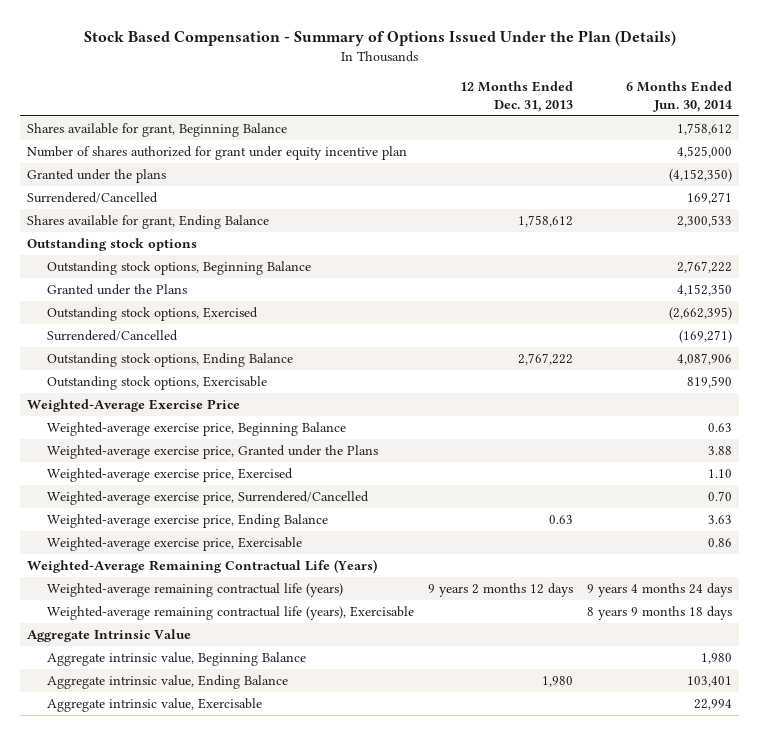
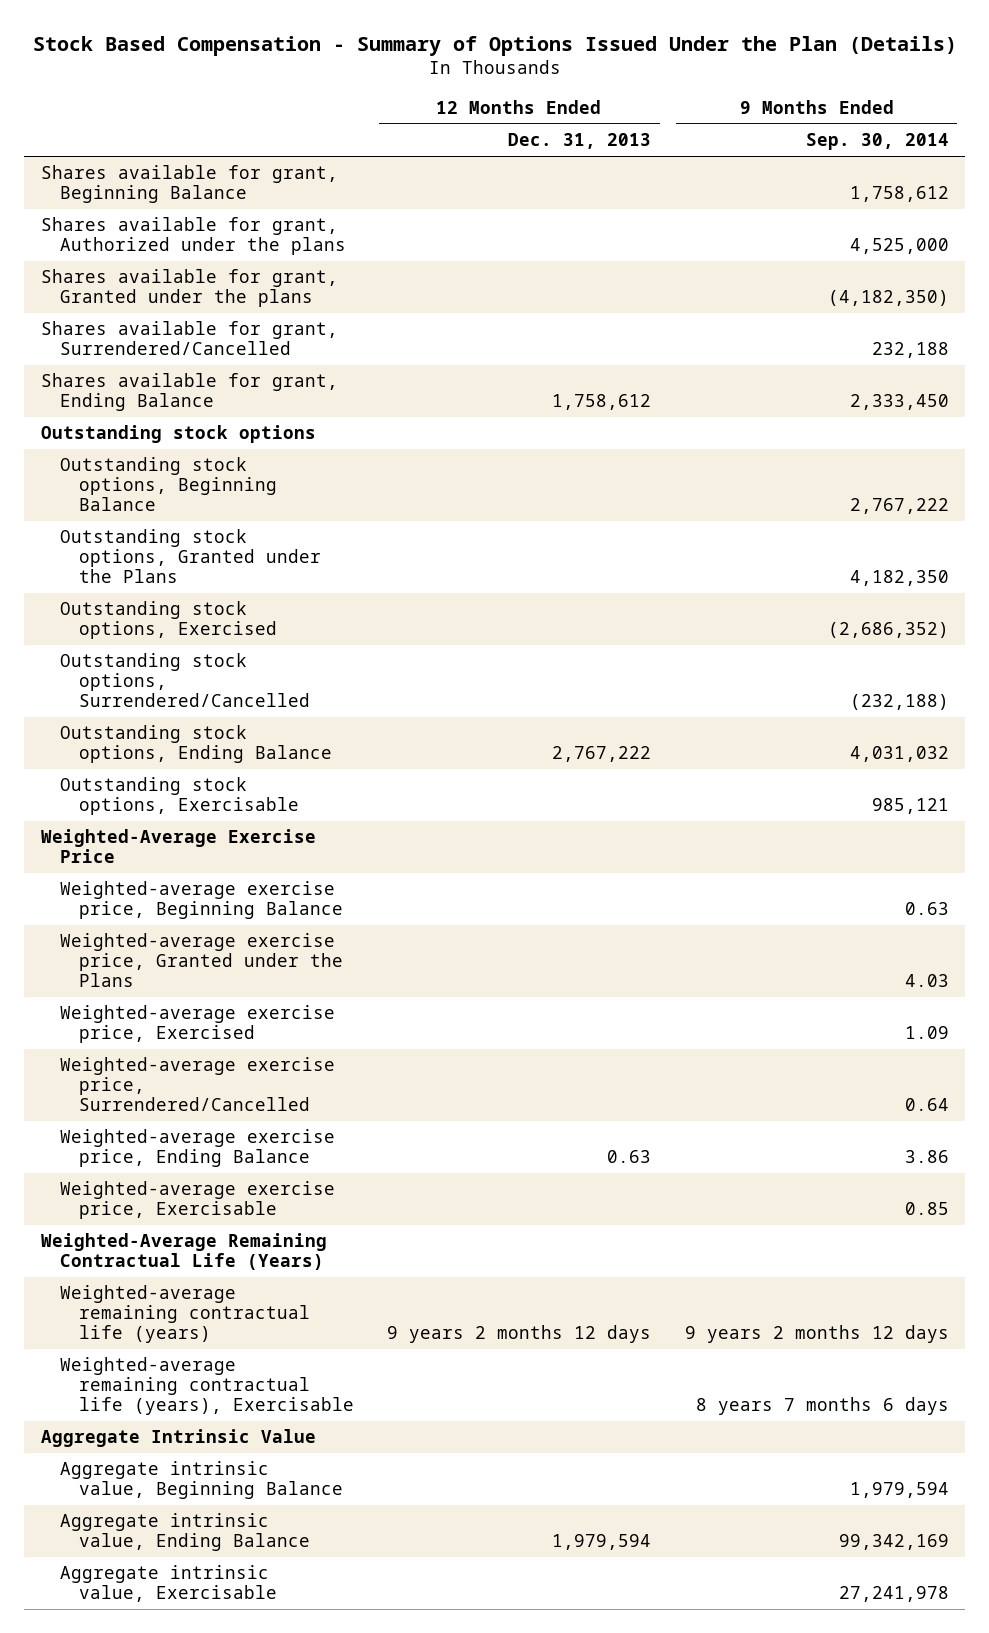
- | 12 Months Ended Dec. 31, 2013 | 6 Months Ended Jun. 30, 2014
+ | 12 Months Ended Dec. 31, 2013 | 9 Months Ended Sep. 30, 2014
- Number of shares authorized for grant under equity incentive plan | | 4,525,000
- Granted under the plans | | (4,152,350)
- Surrendered/Cancelled | | 169,271
+ Shares available for grant, Authorized under the plans | | 4,525,000
+ Shares available for grant, Granted under the plans | | (4,182,350)
+ Shares available for grant, Surrendered/Cancelled | | 232,188
- Granted under the Plans | | 4,152,350
+ Outstanding stock options, Granted under the Plans | | 4,182,350
- Surrendered/Cancelled | | (169,271)
+ Outstanding stock options, Surrendered/Cancelled | | (232,188)
- Aggregate intrinsic value, Ending Balance | 1,980 | 103,401
+ Aggregate intrinsic value, Ending Balance | 1,979,594 | 99,342,169

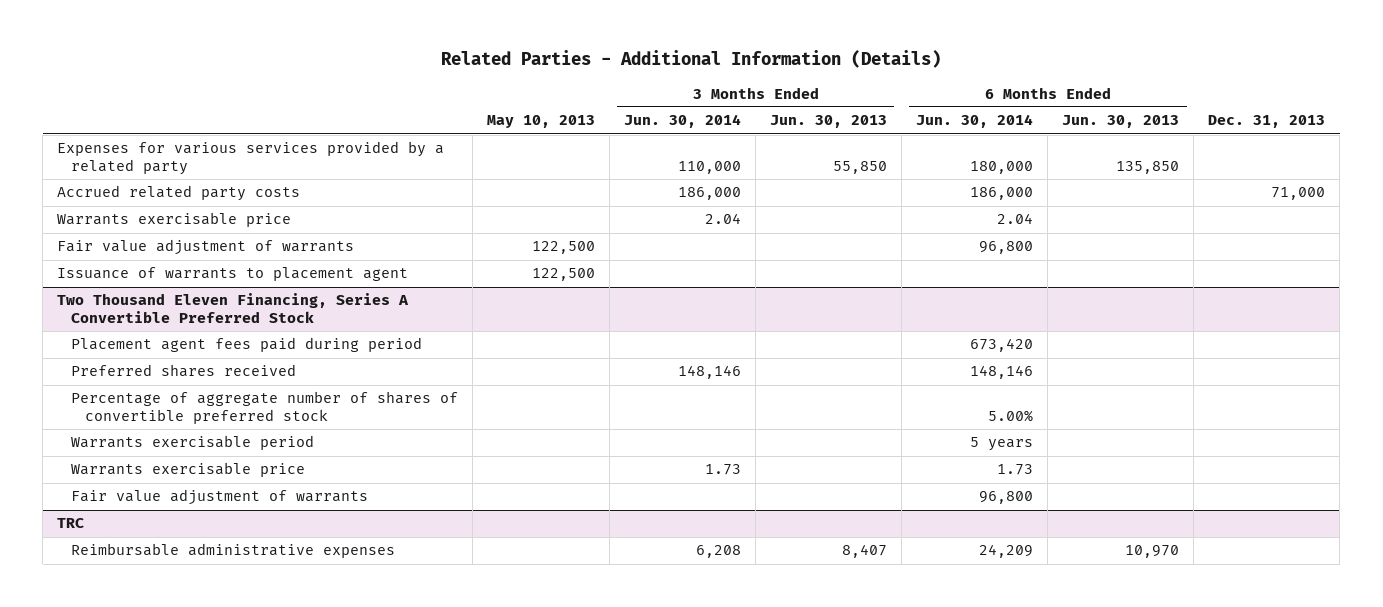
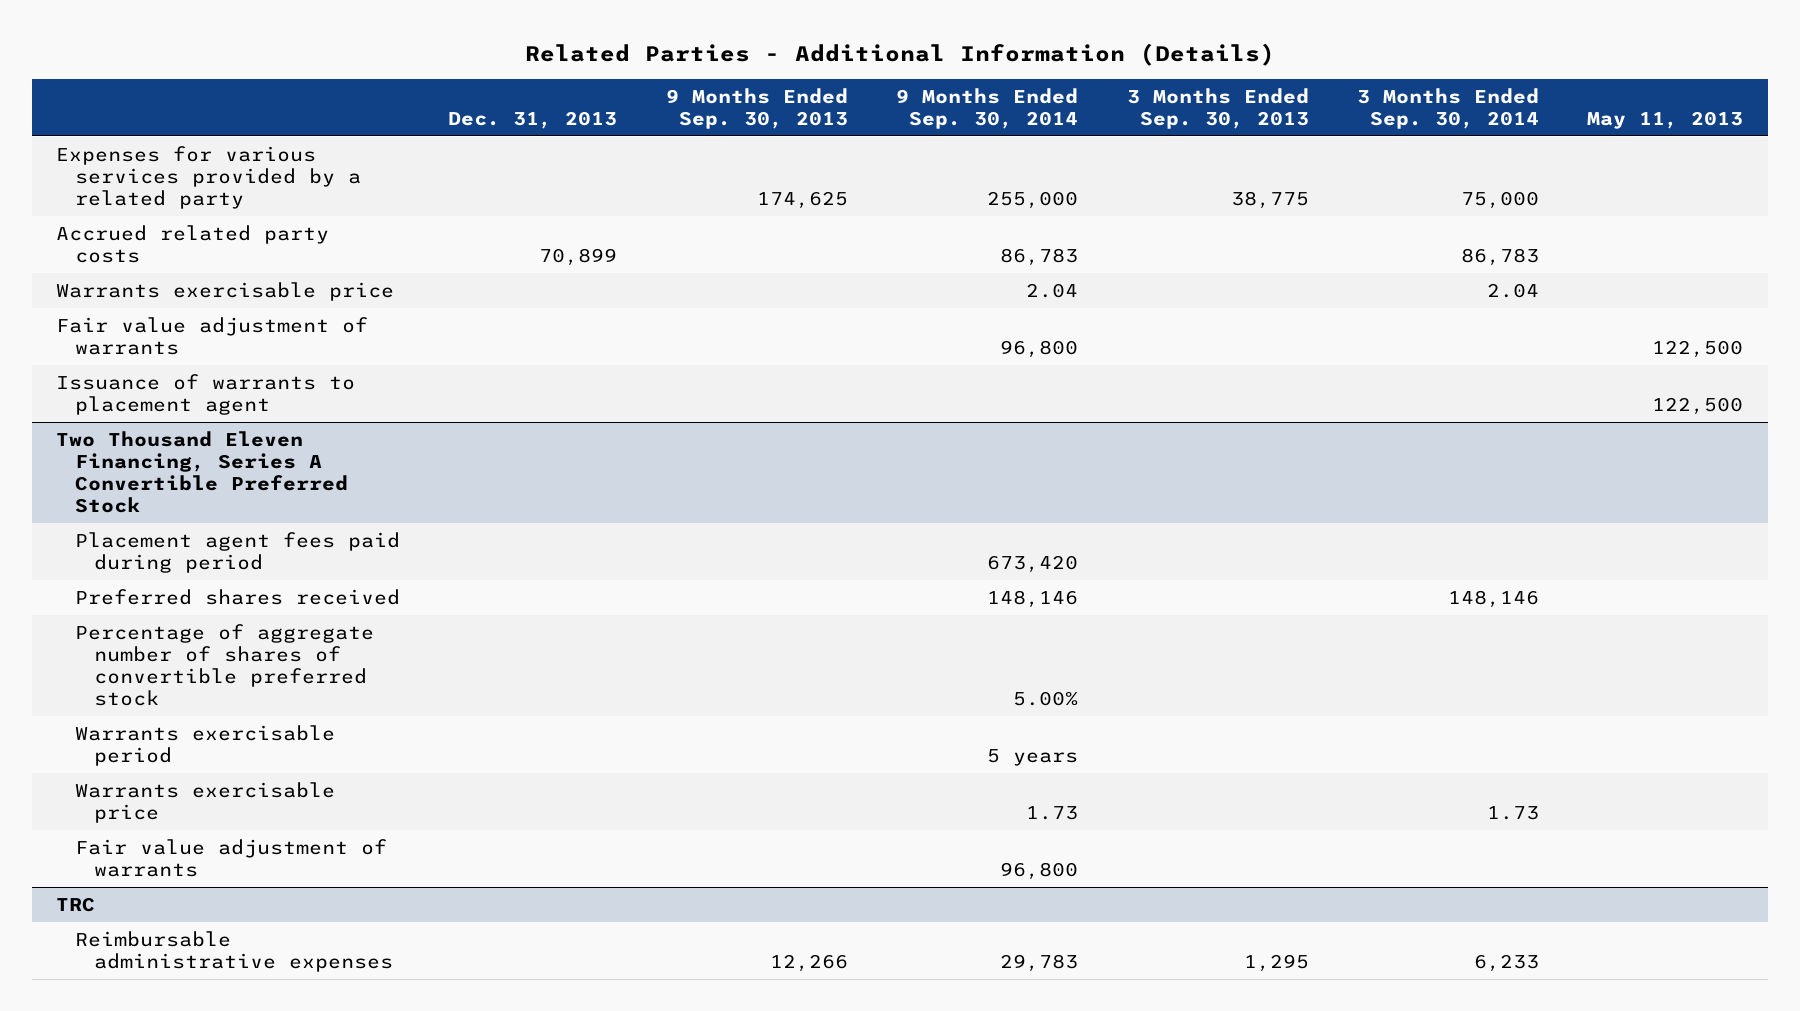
- | May 10, 2013 | 3 Months Ended Jun. 30, 2014 | 3 Months Ended Jun. 30, 2013 | 6 Months Ended Jun. 30, 2014 | 6 Months Ended Jun. 30, 2013 | Dec. 31, 2013
+ | Dec. 31, 2013 | 9 Months Ended Sep. 30, 2013 | 9 Months Ended Sep. 30, 2014 | 3 Months Ended Sep. 30, 2013 | 3 Months Ended Sep. 30, 2014 | May 11, 2013
- Accrued related party costs | | 186,000 | | 186,000 | | 71,000
+ Accrued related party costs | 70,899 | | 86,783 | | 86,783 |

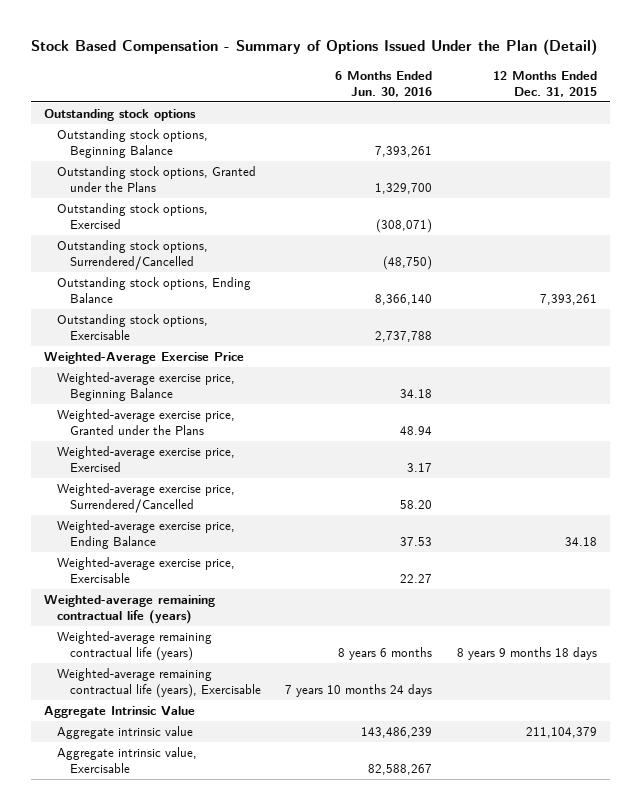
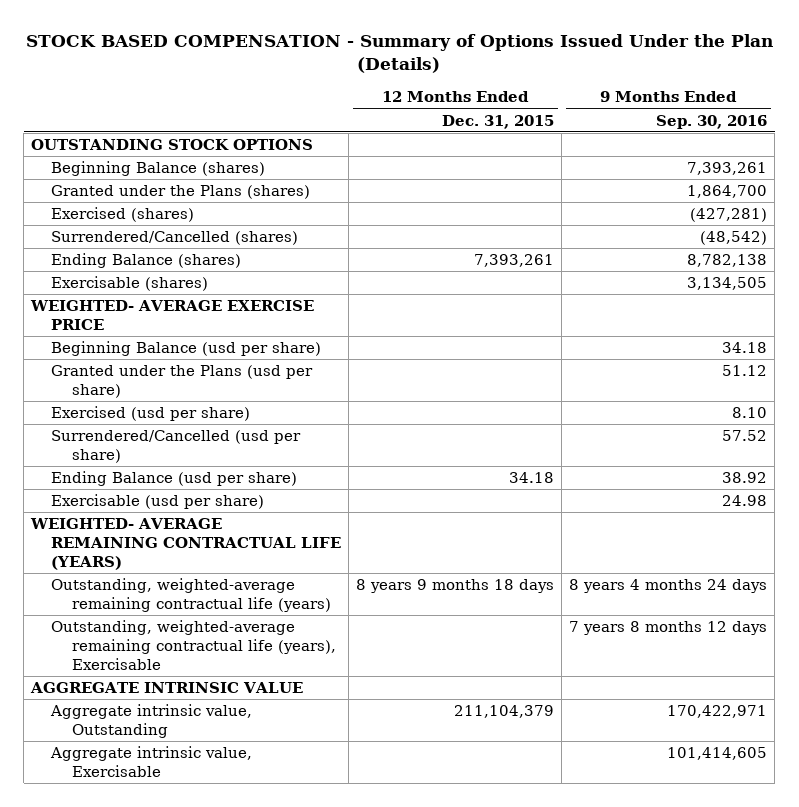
- Stock Based Compensation - Summary of Options Issued Under the Plan (Detail)
+ STOCK BASED COMPENSATION - Summary of Options Issued Under the Plan (Details)
- | 6 Months Ended Jun. 30, 2016 | 12 Months Ended Dec. 31, 2015
+ | 12 Months Ended Dec. 31, 2015 | 9 Months Ended Sep. 30, 2016
- Outstanding stock options
- Outstanding stock options, Beginning Balance | 7,393,261 |
- Outstanding stock options, Granted under the Plans | 1,329,700 |
- Outstanding stock options, Exercised | (308,071) |
- Outstanding stock options, Surrendered/Cancelled | (48,750) |
- Outstanding stock options, Ending Balance | 8,366,140 | 7,393,261
- Outstanding stock options, Exercisable | 2,737,788 |
- Weighted-Average Exercise Price
- Weighted-average exercise price, Beginning Balance | 34.18 |
- Weighted-average exercise price, Granted under the Plans | 48.94 |
- Weighted-average exercise price, Exercised | 3.17 |
- Weighted-average exercise price, Surrendered/Cancelled | 58.20 |
- Weighted-average exercise price, Ending Balance | 37.53 | 34.18
- Weighted-average exercise price, Exercisable | 22.27 |
- Weighted-average remaining contractual life (years)
- Weighted-average remaining contractual life (years) | 8 years 6 months | 8 years 9 months 18 days
- Weighted-average remaining contractual life (years), Exercisable | 7 years 10 months 24 days |
- Aggregate Intrinsic Value
- Aggregate intrinsic value | 143,486,239 | 211,104,379
+ OUTSTANDING STOCK OPTIONS
+ Beginning Balance (shares) | | 7,393,261
+ Granted under the Plans (shares) | | 1,864,700
+ Exercised (shares) | | (427,281)
+ Surrendered/Cancelled (shares) | | (48,542)
+ Ending Balance (shares) | 7,393,261 | 8,782,138
+ Exercisable (shares) | | 3,134,505
+ WEIGHTED- AVERAGE EXERCISE PRICE
+ Beginning Balance (usd per share) | | 34.18
+ Granted under the Plans (usd per share) | | 51.12
+ Exercised (usd per share) | | 8.10
+ Surrendered/Cancelled (usd per share) | | 57.52
+ Ending Balance (usd per share) | 34.18 | 38.92
+ Exercisable (usd per share) | | 24.98
+ WEIGHTED- AVERAGE REMAINING CONTRACTUAL LIFE (YEARS)
+ Outstanding, weighted-average remaining contractual life (years) | 8 years 9 months 18 days | 8 years 4 months 24 days
+ Outstanding, weighted-average remaining contractual life (years), Exercisable | | 7 years 8 months 12 days
+ AGGREGATE INTRINSIC VALUE
+ Aggregate intrinsic value, Outstanding | 211,104,379 | 170,422,971

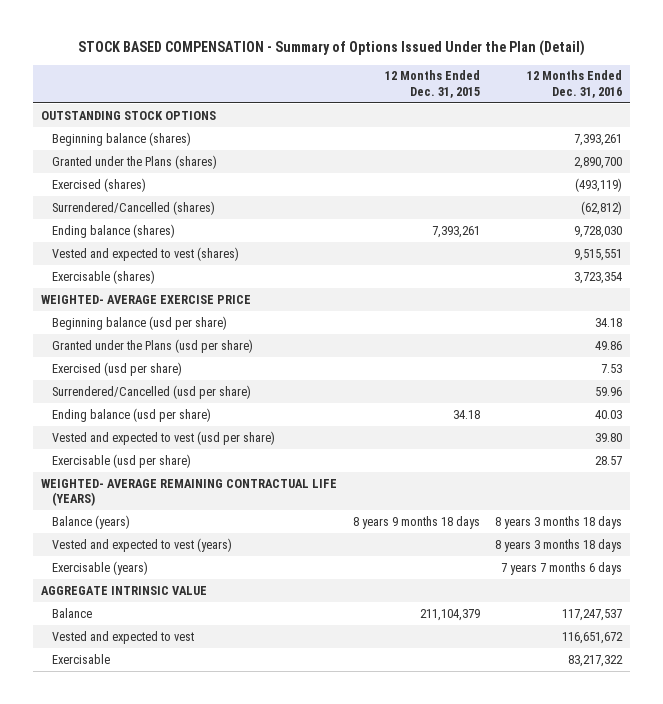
- STOCK BASED COMPENSATION - Summary of Options Issued Under the Plan (Details)
+ STOCK BASED COMPENSATION - Summary of Options Issued Under the Plan (Detail)
- | 12 Months Ended Dec. 31, 2015 | 9 Months Ended Sep. 30, 2016
+ | 12 Months Ended Dec. 31, 2015 | 12 Months Ended Dec. 31, 2016
- Beginning Balance (shares) | | 7,393,261
+ Beginning balance (shares) | | 7,393,261
- Ending Balance (shares) | 7,393,261 | 8,782,138
+ Ending balance (shares) | 7,393,261 | 9,728,030
+ Vested and expected to vest (shares) | | 9,515,551
- Beginning Balance (usd per share) | | 34.18
+ Beginning balance (usd per share) | | 34.18
- Ending Balance (usd per share) | 34.18 | 38.92
+ Ending balance (usd per share) | 34.18 | 40.03
+ Vested and expected to vest (usd per share) | | 39.80
- Outstanding, weighted-average remaining contractual life (years) | 8 years 9 months 18 days | 8 years 4 months 24 days
- Outstanding, weighted-average remaining contractual life (years), Exercisable | | 7 years 8 months 12 days
+ Balance (years) | 8 years 9 months 18 days | 8 years 3 months 18 days
+ Vested and expected to vest (years) | | 8 years 3 months 18 days
+ Exercisable (years) | | 7 years 7 months 6 days
- Aggregate intrinsic value, Outstanding | 211,104,379 | 170,422,971
- Aggregate intrinsic value, Exercisable | | 101,414,605
+ Balance | 211,104,379 | 117,247,537
+ Vested and expected to vest | | 116,651,672
+ Exercisable | | 83,217,322

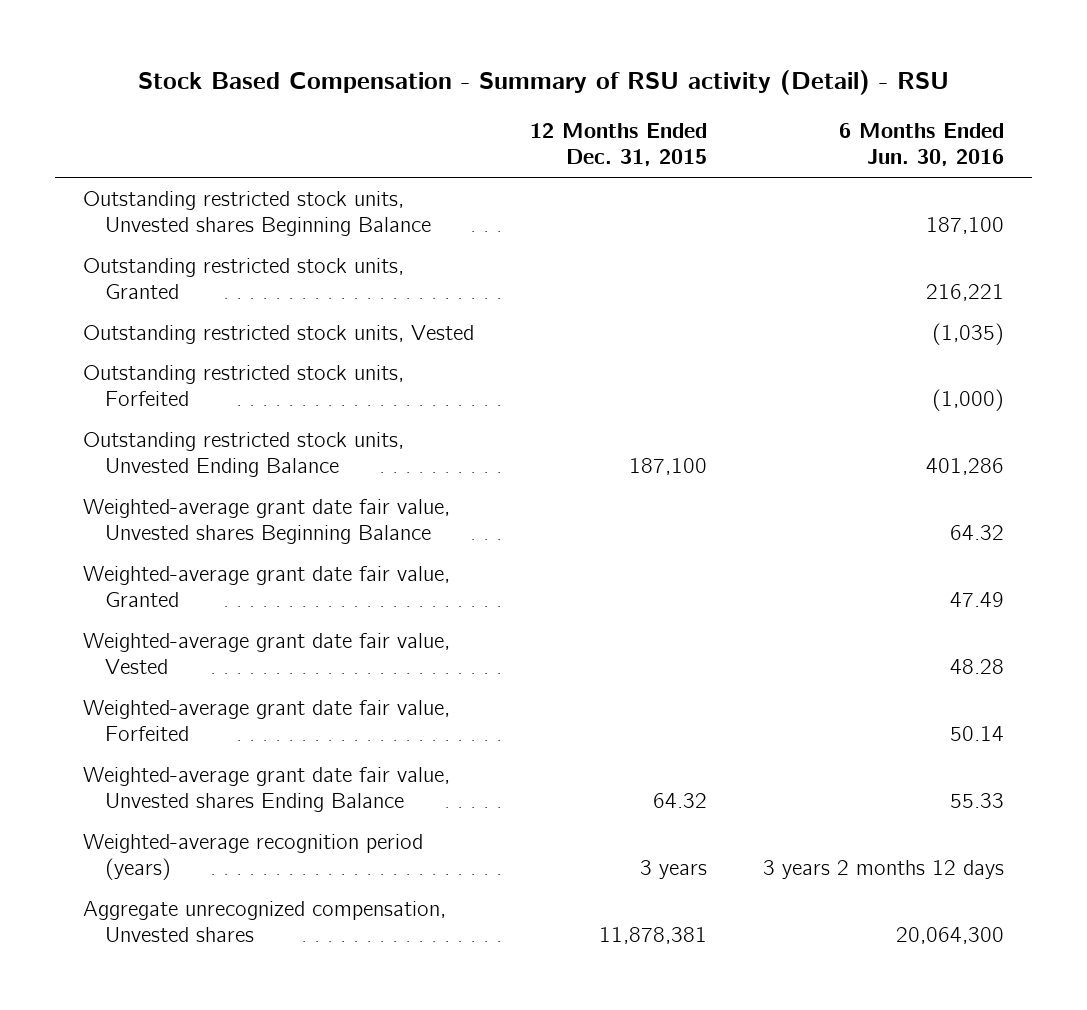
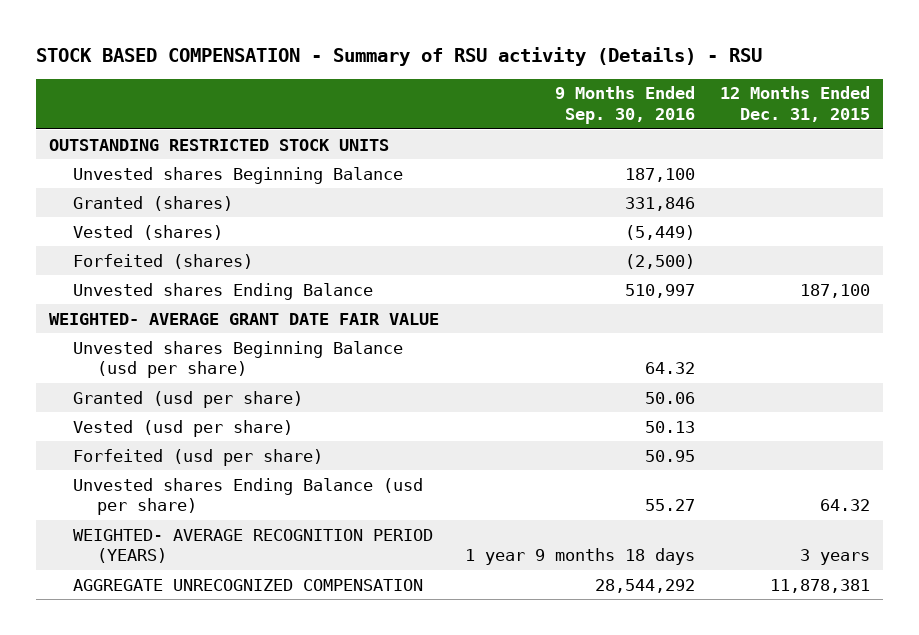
- Stock Based Compensation - Summary of RSU activity (Detail) - RSU
+ STOCK BASED COMPENSATION - Summary of RSU activity (Details) - RSU
- | 12 Months Ended Dec. 31, 2015 | 6 Months Ended Jun. 30, 2016
+ | 9 Months Ended Sep. 30, 2016 | 12 Months Ended Dec. 31, 2015
- Outstanding restricted stock units, Unvested shares Beginning Balance | | 187,100
- Outstanding restricted stock units, Granted | | 216,221
- Outstanding restricted stock units, Vested | | (1,035)
- Outstanding restricted stock units, Forfeited | | (1,000)
- Outstanding restricted stock units, Unvested Ending Balance | 187,100 | 401,286
- Weighted-average grant date fair value, Unvested shares Beginning Balance | | 64.32
- Weighted-average grant date fair value, Granted | | 47.49
- Weighted-average grant date fair value, Vested | | 48.28
- Weighted-average grant date fair value, Forfeited | | 50.14
- Weighted-average grant date fair value, Unvested shares Ending Balance | 64.32 | 55.33
- Weighted-average recognition period (years) | 3 years | 3 years 2 months 12 days
- Aggregate unrecognized compensation, Unvested shares | 11,878,381 | 20,064,300
+ OUTSTANDING RESTRICTED STOCK UNITS
+ Unvested shares Beginning Balance | 187,100 |
+ Granted (shares) | 331,846 |
+ Vested (shares) | (5,449) |
+ Forfeited (shares) | (2,500) |
+ Unvested shares Ending Balance | 510,997 | 187,100
+ WEIGHTED- AVERAGE GRANT DATE FAIR VALUE
+ Unvested shares Beginning Balance (usd per share) | 64.32 |
+ Granted (usd per share) | 50.06 |
+ Vested (usd per share) | 50.13 |
+ Forfeited (usd per share) | 50.95 |
+ Unvested shares Ending Balance (usd per share) | 55.27 | 64.32
+ WEIGHTED- AVERAGE RECOGNITION PERIOD (YEARS) | 1 year 9 months 18 days | 3 years
+ AGGREGATE UNRECOGNIZED COMPENSATION | 28,544,292 | 11,878,381

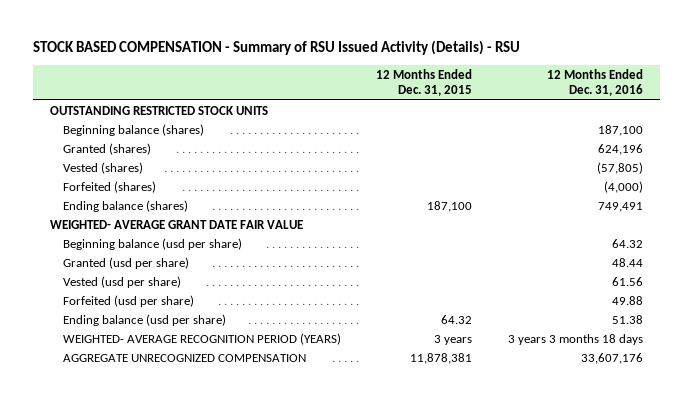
- STOCK BASED COMPENSATION - Summary of RSU activity (Details) - RSU
+ STOCK BASED COMPENSATION - Summary of RSU Issued Activity (Details) - RSU
- | 9 Months Ended Sep. 30, 2016 | 12 Months Ended Dec. 31, 2015
+ | 12 Months Ended Dec. 31, 2015 | 12 Months Ended Dec. 31, 2016
- Unvested shares Beginning Balance | 187,100 |
+ Beginning balance (shares) | | 187,100
- Unvested shares Ending Balance | 510,997 | 187,100
+ Ending balance (shares) | 187,100 | 749,491
- Unvested shares Beginning Balance (usd per share) | 64.32 |
+ Beginning balance (usd per share) | | 64.32
- Unvested shares Ending Balance (usd per share) | 55.27 | 64.32
+ Ending balance (usd per share) | 64.32 | 51.38

